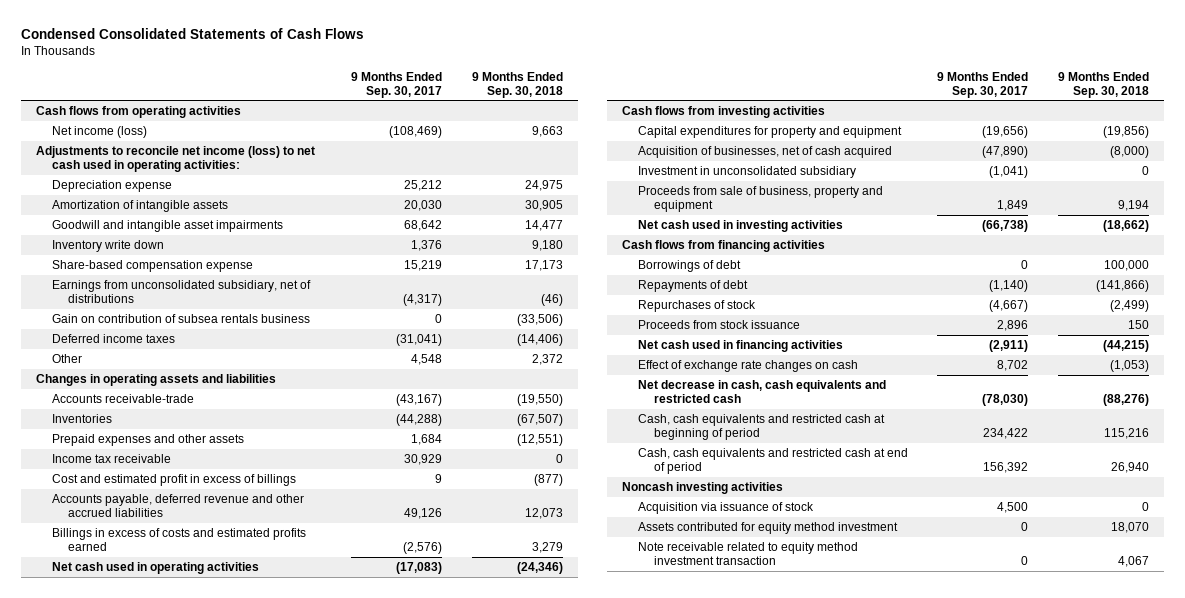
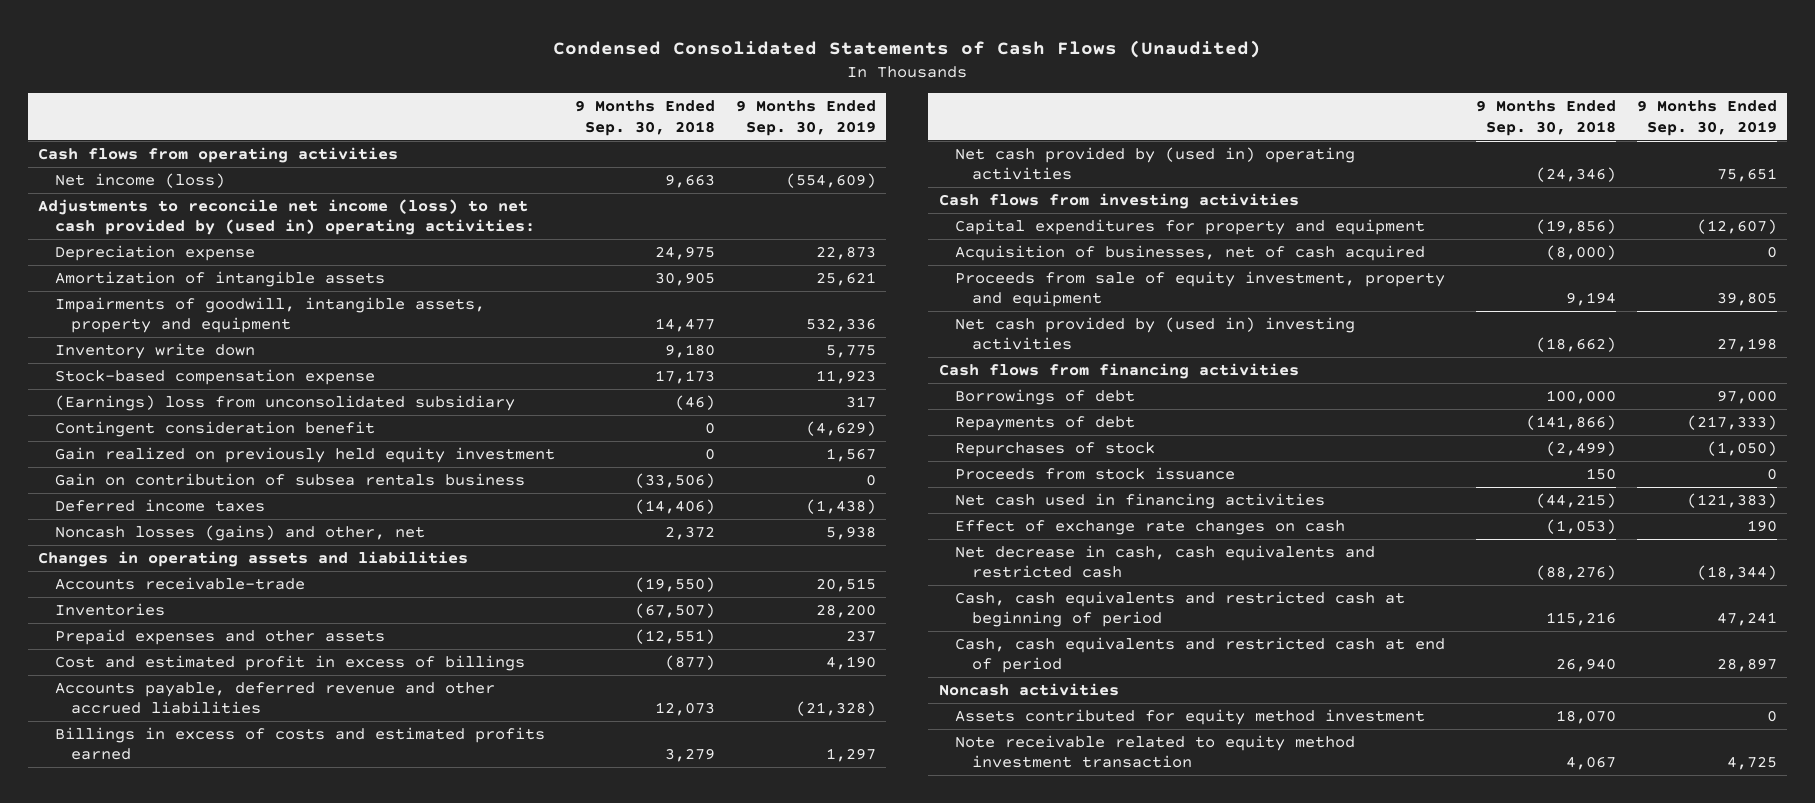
- Condensed Consolidated Statements of Cash Flows
+ Condensed Consolidated Statements of Cash Flows (Unaudited)
- | 9 Months Ended Sep. 30, 2017 | 9 Months Ended Sep. 30, 2018
+ | 9 Months Ended Sep. 30, 2018 | 9 Months Ended Sep. 30, 2019
- Adjustments to reconcile net income (loss) to net cash used in operating activities:
+ Adjustments to reconcile net income (loss) to net cash provided by (used in) operating activities:
- Goodwill and intangible asset impairments | 68,642 | 14,477
+ Impairments of goodwill, intangible assets, property and equipment | 14,477 | 532,336
- Share-based compensation expense | 15,219 | 17,173
- Earnings from unconsolidated subsidiary, net of distributions | (4,317) | (46)
+ Stock-based compensation expense | 17,173 | 11,923
+ (Earnings) loss from unconsolidated subsidiary | (46) | 317
+ Contingent consideration benefit | 0 | (4,629)
+ Gain realized on previously held equity investment | 0 | 1,567
- Other | 4,548 | 2,372
+ Noncash losses (gains) and other, net | 2,372 | 5,938
- Income tax receivable | 30,929 | 0
- Net cash used in operating activities | (17,083) | (24,346)
+ Net cash provided by (used in) operating activities | (24,346) | 75,651
- Investment in unconsolidated subsidiary | (1,041) | 0
- Proceeds from sale of business, property and equipment | 1,849 | 9,194
- Net cash used in investing activities | (66,738) | (18,662)
+ Proceeds from sale of equity investment, property and equipment | 9,194 | 39,805
+ Net cash provided by (used in) investing activities | (18,662) | 27,198
- Noncash investing activities
- Acquisition via issuance of stock | 4,500 | 0
+ Noncash activities

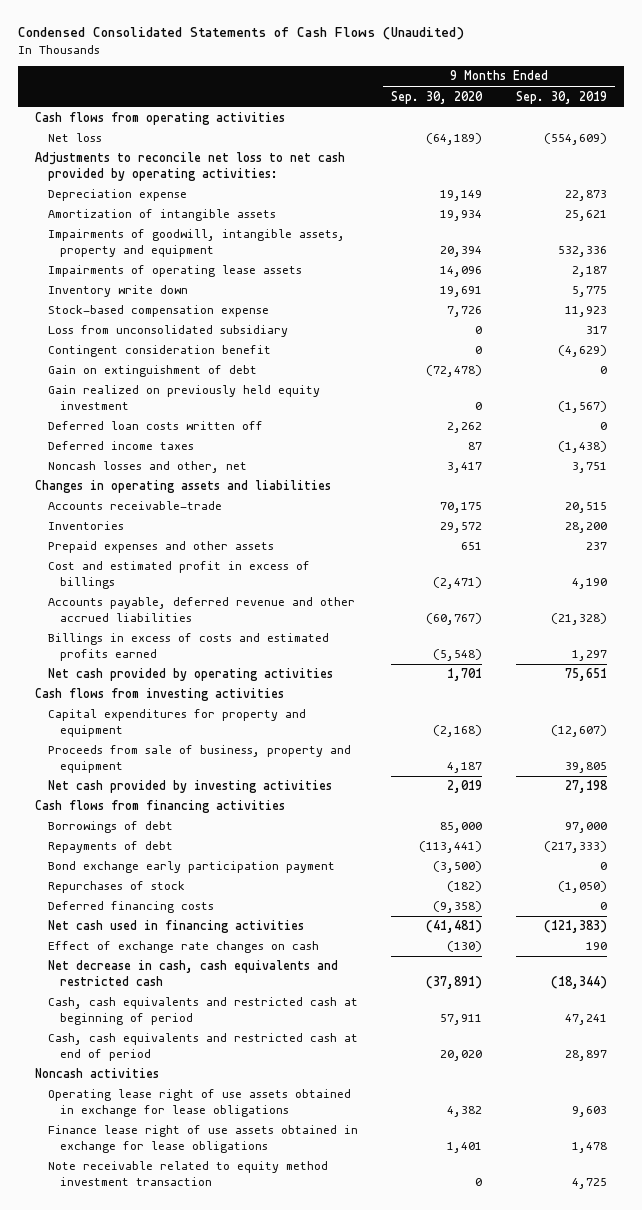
- | 9 Months Ended Sep. 30, 2018 | 9 Months Ended Sep. 30, 2019
+ | 9 Months Ended Sep. 30, 2020 | 9 Months Ended Sep. 30, 2019
- Net income (loss) | 9,663 | (554,609)
- Adjustments to reconcile net income (loss) to net cash provided by (used in) operating activities:
+ Net loss | (64,189) | (554,609)
+ Adjustments to reconcile net loss to net cash provided by operating activities:
+ Impairments of operating lease assets | 14,096 | 2,187
- (Earnings) loss from unconsolidated subsidiary | (46) | 317
+ Loss from unconsolidated subsidiary | 0 | 317
- Gain realized on previously held equity investment | 0 | 1,567
- Gain on contribution of subsea rentals business | (33,506) | 0
+ Gain on extinguishment of debt | (72,478) | 0
+ Gain realized on previously held equity investment | 0 | (1,567)
+ Deferred loan costs written off | 2,262 | 0
- Noncash losses (gains) and other, net | 2,372 | 5,938
+ Noncash losses and other, net | 3,417 | 3,751
- Net cash provided by (used in) operating activities | (24,346) | 75,651
+ Net cash provided by operating activities | 1,701 | 75,651
- Acquisition of businesses, net of cash acquired | (8,000) | 0
- Proceeds from sale of equity investment, property and equipment | 9,194 | 39,805
- Net cash provided by (used in) investing activities | (18,662) | 27,198
+ Proceeds from sale of business, property and equipment | 4,187 | 39,805
+ Net cash provided by investing activities | 2,019 | 27,198
+ Bond exchange early participation payment | (3,500) | 0
- Proceeds from stock issuance | 150 | 0
+ Deferred financing costs | (9,358) | 0
- Assets contributed for equity method investment | 18,070 | 0
+ Operating lease right of use assets obtained in exchange for lease obligations | 4,382 | 9,603
+ Finance lease right of use assets obtained in exchange for lease obligations | 1,401 | 1,478

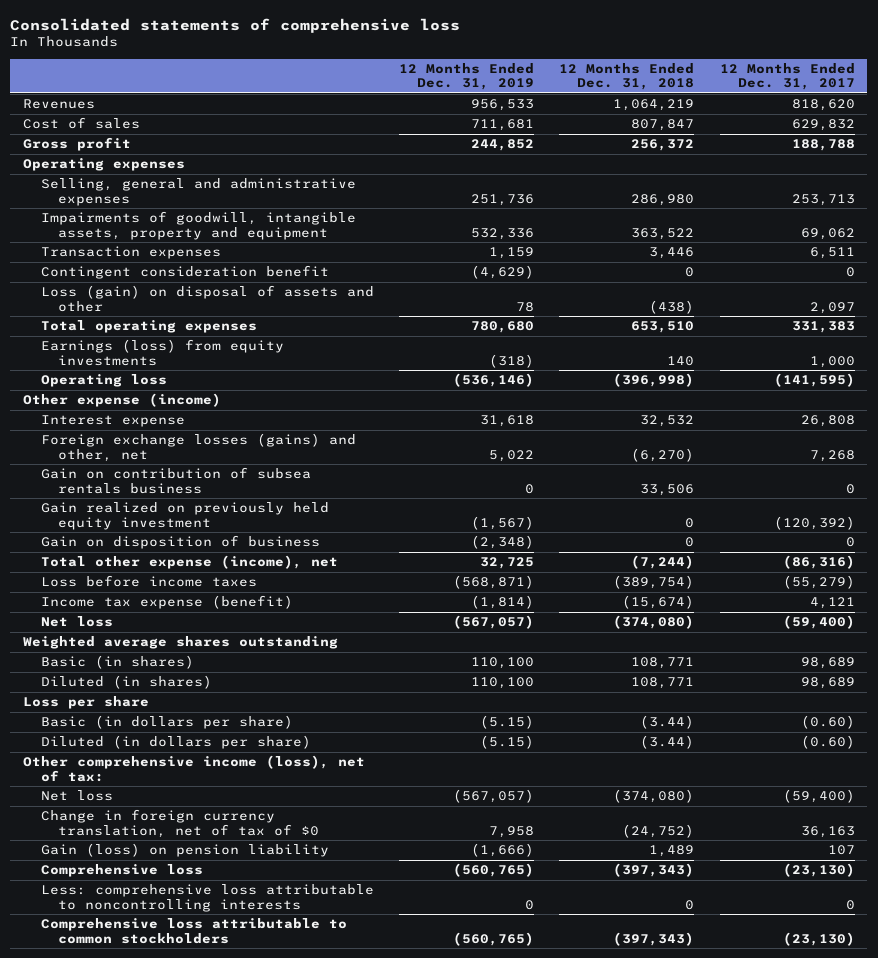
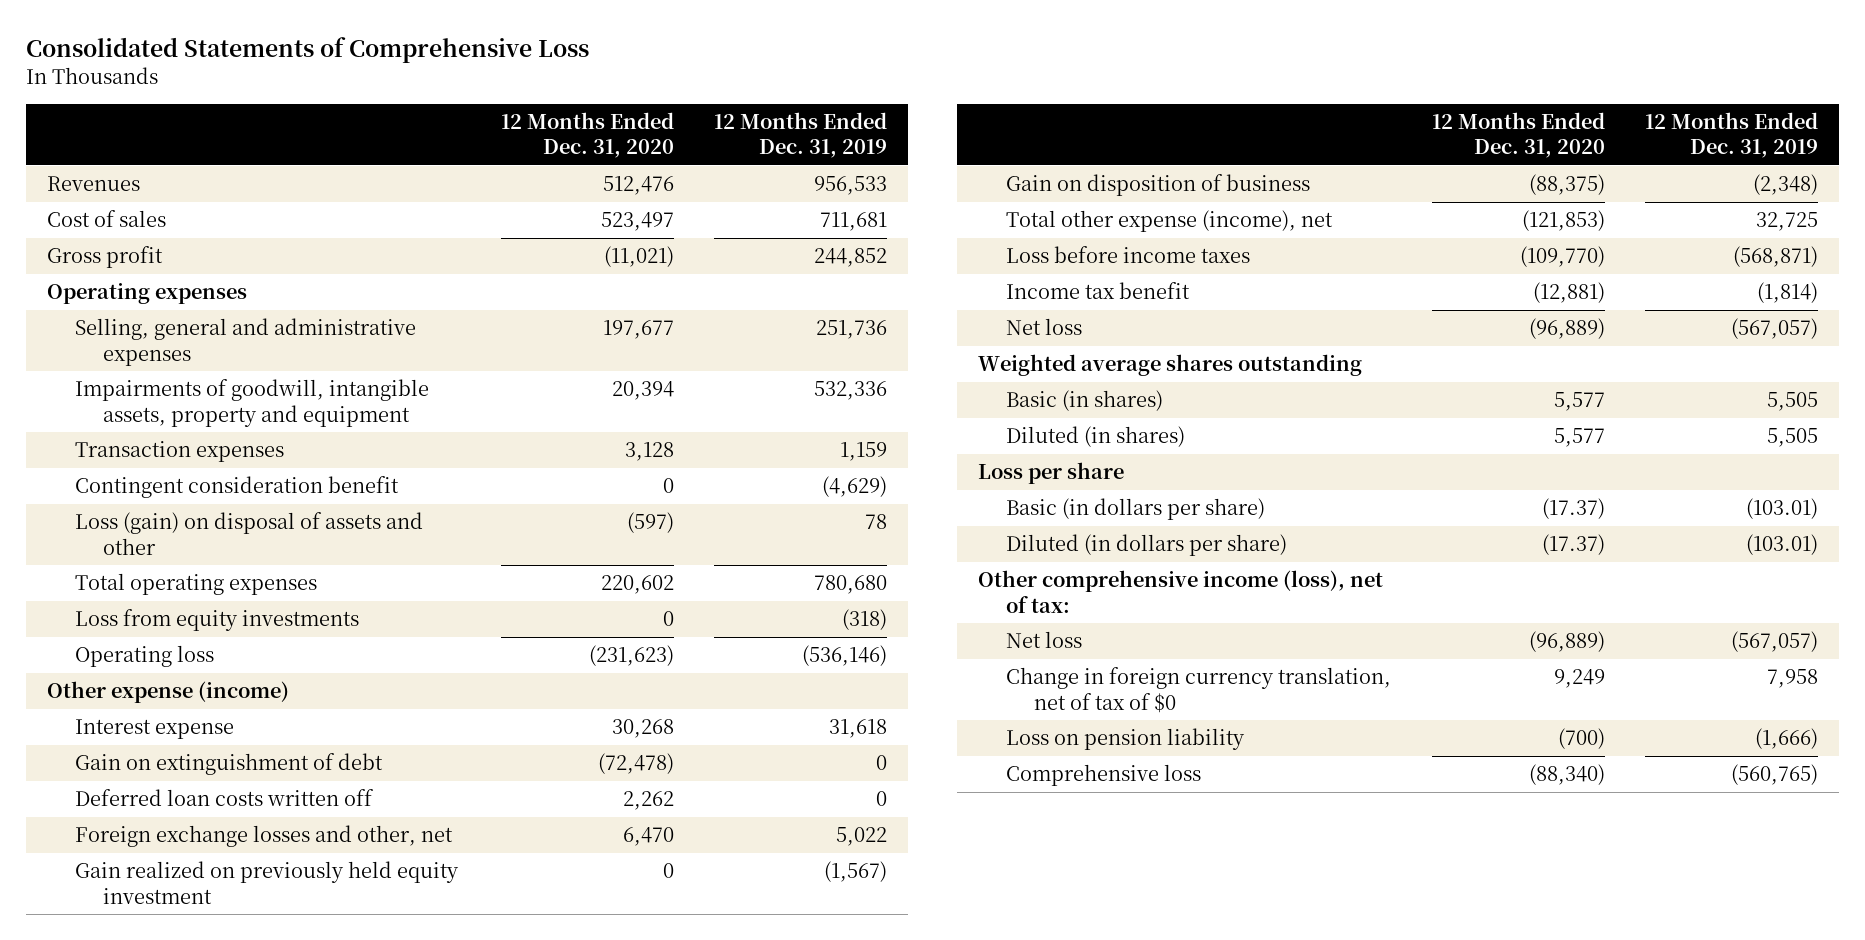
- Consolidated statements of comprehensive loss
+ Consolidated Statements of Comprehensive Loss
- | 12 Months Ended Dec. 31, 2019 | 12 Months Ended Dec. 31, 2018 | 12 Months Ended Dec. 31, 2017
+ | 12 Months Ended Dec. 31, 2020 | 12 Months Ended Dec. 31, 2019
- Earnings (loss) from equity investments | (318) | 140 | 1,000
+ Loss from equity investments | 0 | (318)
- Foreign exchange losses (gains) and other, net | 5,022 | (6,270) | 7,268
- Gain on contribution of subsea rentals business | 0 | 33,506 | 0
+ Gain on extinguishment of debt | (72,478) | 0
+ Deferred loan costs written off | 2,262 | 0
+ Foreign exchange losses and other, net | 6,470 | 5,022
- Income tax expense (benefit) | (1,814) | (15,674) | 4,121
+ Income tax benefit | (12,881) | (1,814)
- Basic (in shares) | 110,100 | 108,771 | 98,689
- Diluted (in shares) | 110,100 | 108,771 | 98,689
+ Basic (in shares) | 5,577 | 5,505
+ Diluted (in shares) | 5,577 | 5,505
- Basic (in dollars per share) | (5.15) | (3.44) | (0.60)
- Diluted (in dollars per share) | (5.15) | (3.44) | (0.60)
+ Basic (in dollars per share) | (17.37) | (103.01)
+ Diluted (in dollars per share) | (17.37) | (103.01)
- Gain (loss) on pension liability | (1,666) | 1,489 | 107
+ Loss on pension liability | (700) | (1,666)
- Less: comprehensive loss attributable to noncontrolling interests | 0 | 0 | 0
- Comprehensive loss attributable to common stockholders | (560,765) | (397,343) | (23,130)

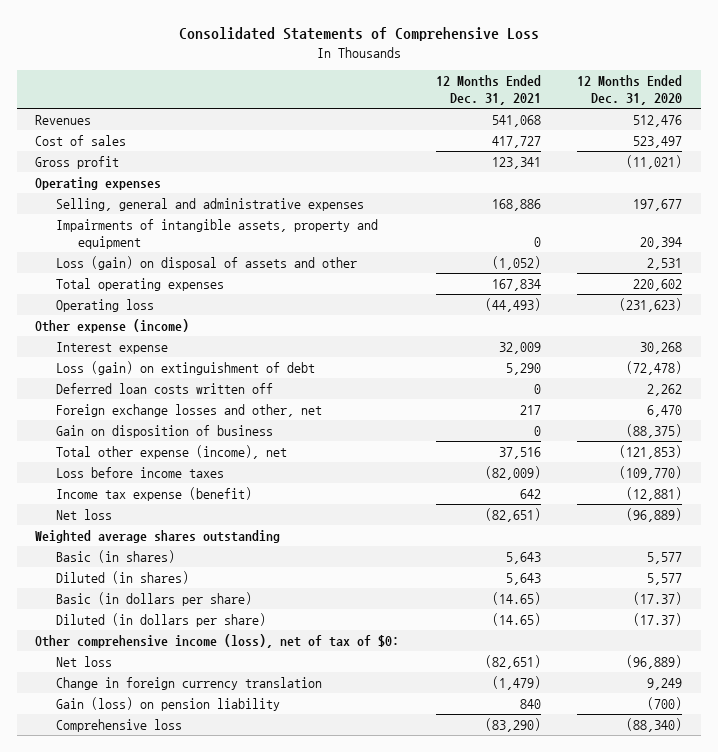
- | 12 Months Ended Dec. 31, 2020 | 12 Months Ended Dec. 31, 2019
+ | 12 Months Ended Dec. 31, 2021 | 12 Months Ended Dec. 31, 2020
- Impairments of goodwill, intangible assets, property and equipment | 20,394 | 532,336
- Transaction expenses | 3,128 | 1,159
- Contingent consideration benefit | 0 | (4,629)
- Loss (gain) on disposal of assets and other | (597) | 78
+ Impairments of intangible assets, property and equipment | 0 | 20,394
+ Loss (gain) on disposal of assets and other | (1,052) | 2,531
- Loss from equity investments | 0 | (318)
- Gain on extinguishment of debt | (72,478) | 0
+ Loss (gain) on extinguishment of debt | 5,290 | (72,478)
- Gain realized on previously held equity investment | 0 | (1,567)
- Income tax benefit | (12,881) | (1,814)
+ Income tax expense (benefit) | 642 | (12,881)
- Loss per share
- Other comprehensive income (loss), net of tax:
+ Other comprehensive income (loss), net of tax of $0:
- Change in foreign currency translation, net of tax of $0 | 9,249 | 7,958
- Loss on pension liability | (700) | (1,666)
+ Change in foreign currency translation | (1,479) | 9,249
+ Gain (loss) on pension liability | 840 | (700)

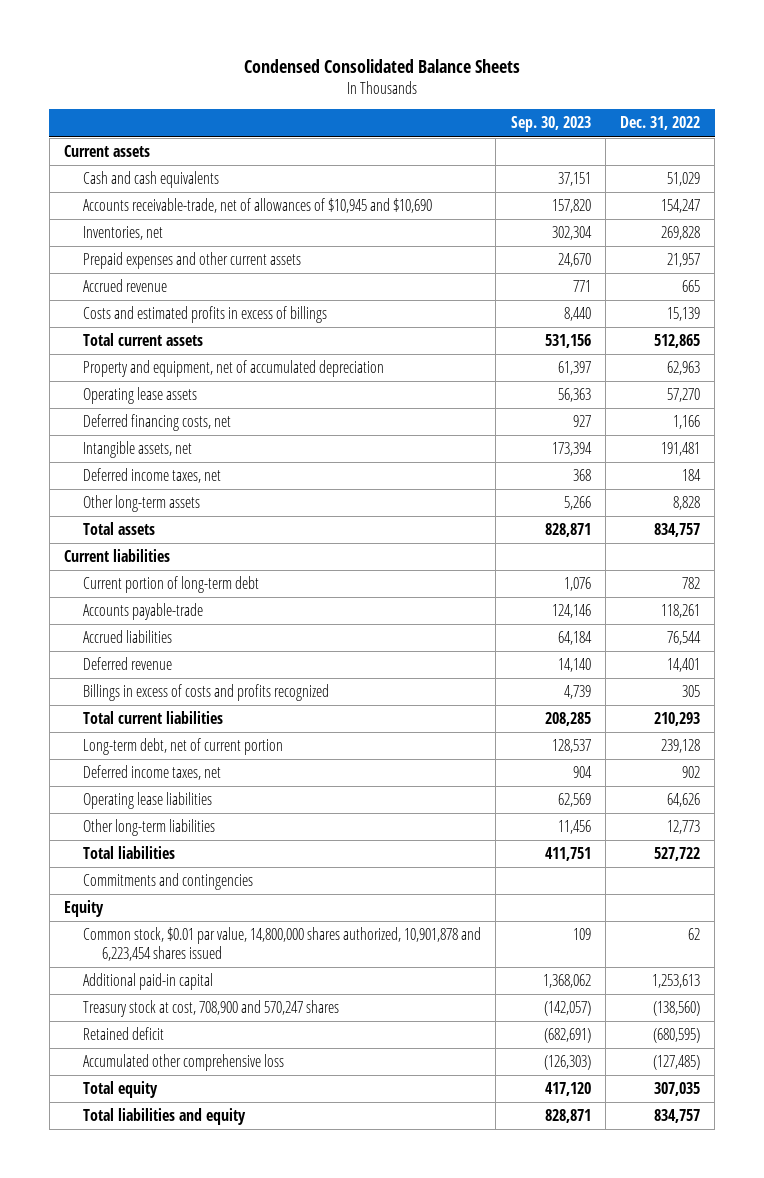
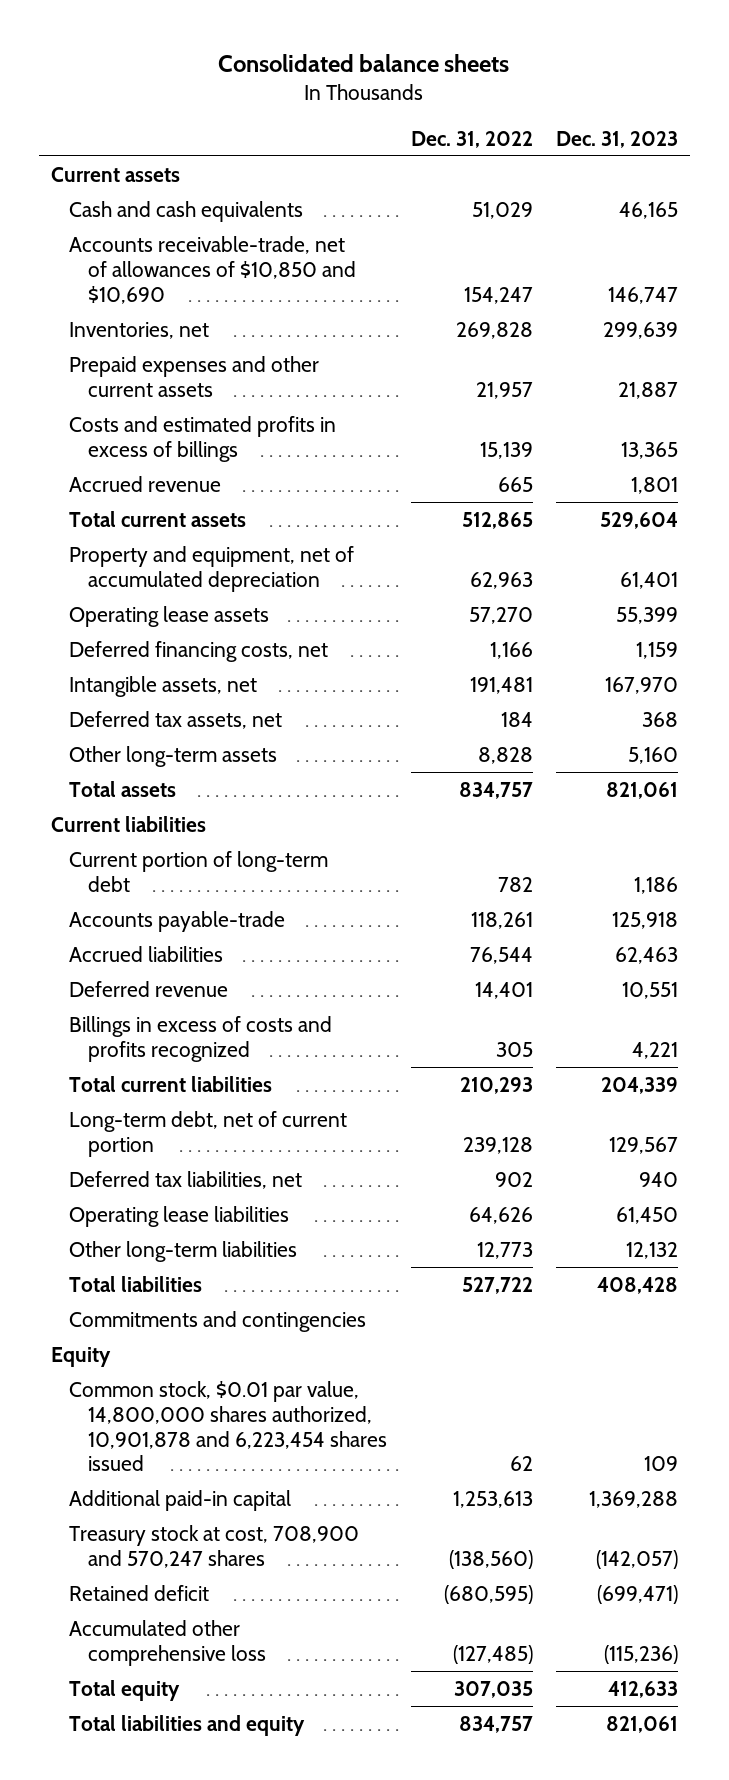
- Condensed Consolidated Balance Sheets
+ Consolidated balance sheets
- | Sep. 30, 2023 | Dec. 31, 2022
+ | Dec. 31, 2022 | Dec. 31, 2023
- Accounts receivable-trade, net of allowances of $10,945 and $10,690 | 157,820 | 154,247
+ Accounts receivable-trade, net of allowances of $10,850 and $10,690 | 154,247 | 146,747
moved down: Accrued revenue | 665 | 1,801
- Deferred income taxes, net | 368 | 184
+ Deferred tax assets, net | 184 | 368
- Deferred income taxes, net | 904 | 902
+ Deferred tax liabilities, net | 902 | 940

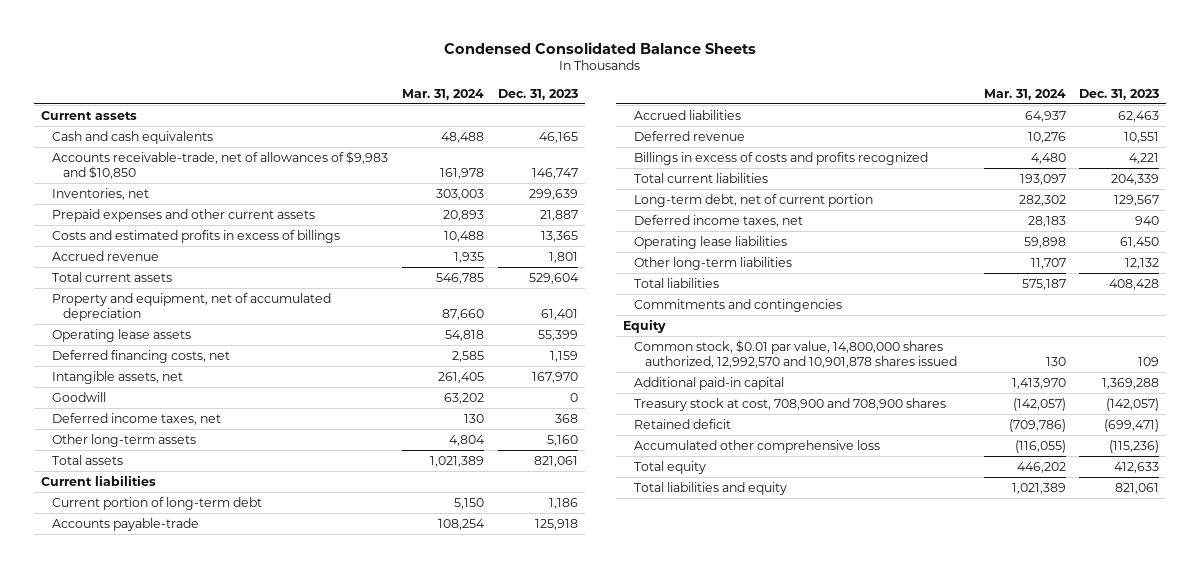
- Consolidated balance sheets
+ Condensed Consolidated Balance Sheets
- | Dec. 31, 2022 | Dec. 31, 2023
+ | Mar. 31, 2024 | Dec. 31, 2023
- Accounts receivable-trade, net of allowances of $10,850 and $10,690 | 154,247 | 146,747
+ Accounts receivable-trade, net of allowances of $9,983 and $10,850 | 161,978 | 146,747
- Deferred tax assets, net | 184 | 368
+ Goodwill | 63,202 | 0
+ Deferred income taxes, net | 130 | 368
- Deferred tax liabilities, net | 902 | 940
+ Deferred income taxes, net | 28,183 | 940
- Common stock, $0.01 par value, 14,800,000 shares authorized, 10,901,878 and 6,223,454 shares issued | 62 | 109
+ Common stock, $0.01 par value, 14,800,000 shares authorized, 12,992,570 and 10,901,878 shares issued | 130 | 109
- Treasury stock at cost, 708,900 and 570,247 shares | (138,560) | (142,057)
+ Treasury stock at cost, 708,900 and 708,900 shares | (142,057) | (142,057)

